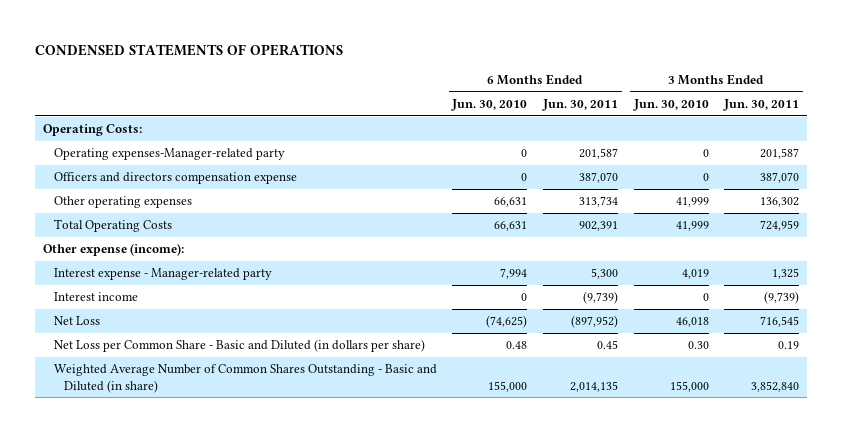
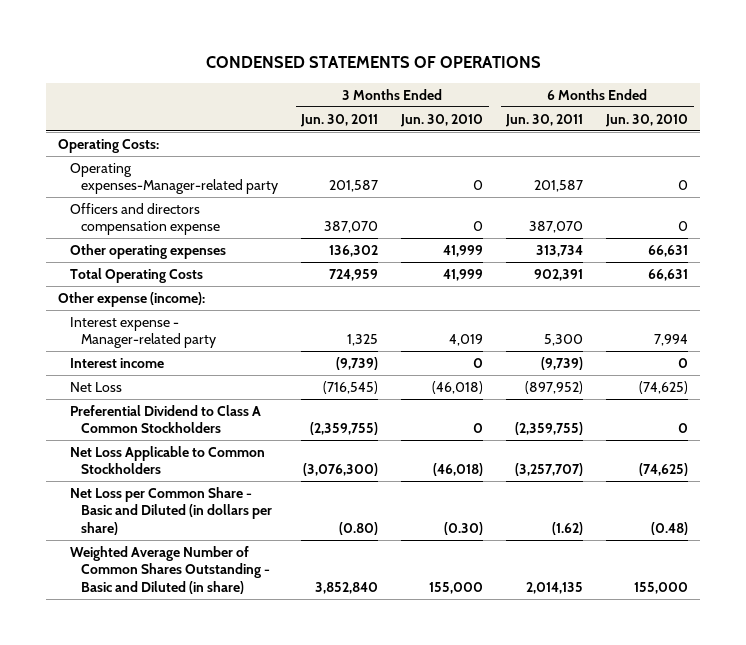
- | 6 Months Ended Jun. 30, 2010 | 6 Months Ended Jun. 30, 2011 | 3 Months Ended Jun. 30, 2010 | 3 Months Ended Jun. 30, 2011
+ | 3 Months Ended Jun. 30, 2011 | 3 Months Ended Jun. 30, 2010 | 6 Months Ended Jun. 30, 2011 | 6 Months Ended Jun. 30, 2010
- Net Loss | (74,625) | (897,952) | 46,018 | 716,545
- Net Loss per Common Share - Basic and Diluted (in dollars per share) | 0.48 | 0.45 | 0.30 | 0.19
+ Net Loss | (716,545) | (46,018) | (897,952) | (74,625)
+ Preferential Dividend to Class A Common Stockholders | (2,359,755) | 0 | (2,359,755) | 0
+ Net Loss Applicable to Common Stockholders | (3,076,300) | (46,018) | (3,257,707) | (74,625)
+ Net Loss per Common Share - Basic and Diluted (in dollars per share) | (0.80) | (0.30) | (1.62) | (0.48)

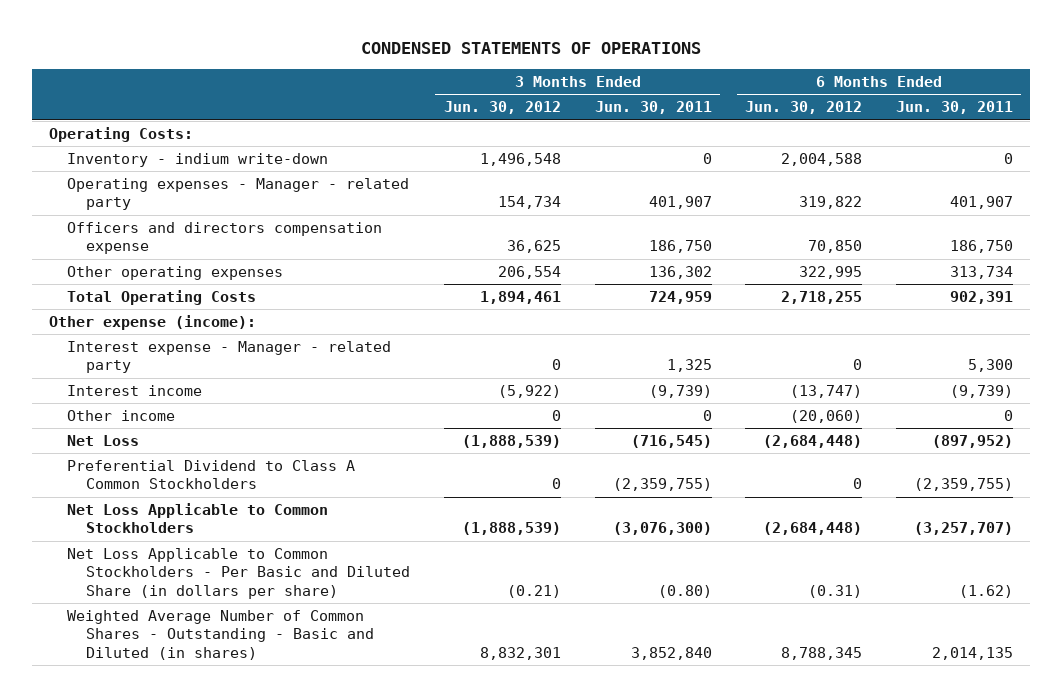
- | 3 Months Ended Jun. 30, 2011 | 3 Months Ended Jun. 30, 2010 | 6 Months Ended Jun. 30, 2011 | 6 Months Ended Jun. 30, 2010
+ | 3 Months Ended Jun. 30, 2012 | 3 Months Ended Jun. 30, 2011 | 6 Months Ended Jun. 30, 2012 | 6 Months Ended Jun. 30, 2011
- Operating expenses-Manager-related party | 201,587 | 0 | 201,587 | 0
- Officers and directors compensation expense | 387,070 | 0 | 387,070 | 0
+ Inventory - indium write-down | 1,496,548 | 0 | 2,004,588 | 0
+ Operating expenses - Manager - related party | 154,734 | 401,907 | 319,822 | 401,907
+ Officers and directors compensation expense | 36,625 | 186,750 | 70,850 | 186,750
- Interest expense - Manager-related party | 1,325 | 4,019 | 5,300 | 7,994
+ Interest expense - Manager - related party | 0 | 1,325 | 0 | 5,300
+ Other income | 0 | 0 | (20,060) | 0
- Net Loss per Common Share - Basic and Diluted (in dollars per share) | (0.80) | (0.30) | (1.62) | (0.48)
- Weighted Average Number of Common Shares Outstanding - Basic and Diluted (in share) | 3,852,840 | 155,000 | 2,014,135 | 155,000
+ Net Loss Applicable to Common Stockholders - Per Basic and Diluted Share (in dollars per share) | (0.21) | (0.80) | (0.31) | (1.62)
+ Weighted Average Number of Common Shares - Outstanding - Basic and Diluted (in shares) | 8,832,301 | 3,852,840 | 8,788,345 | 2,014,135

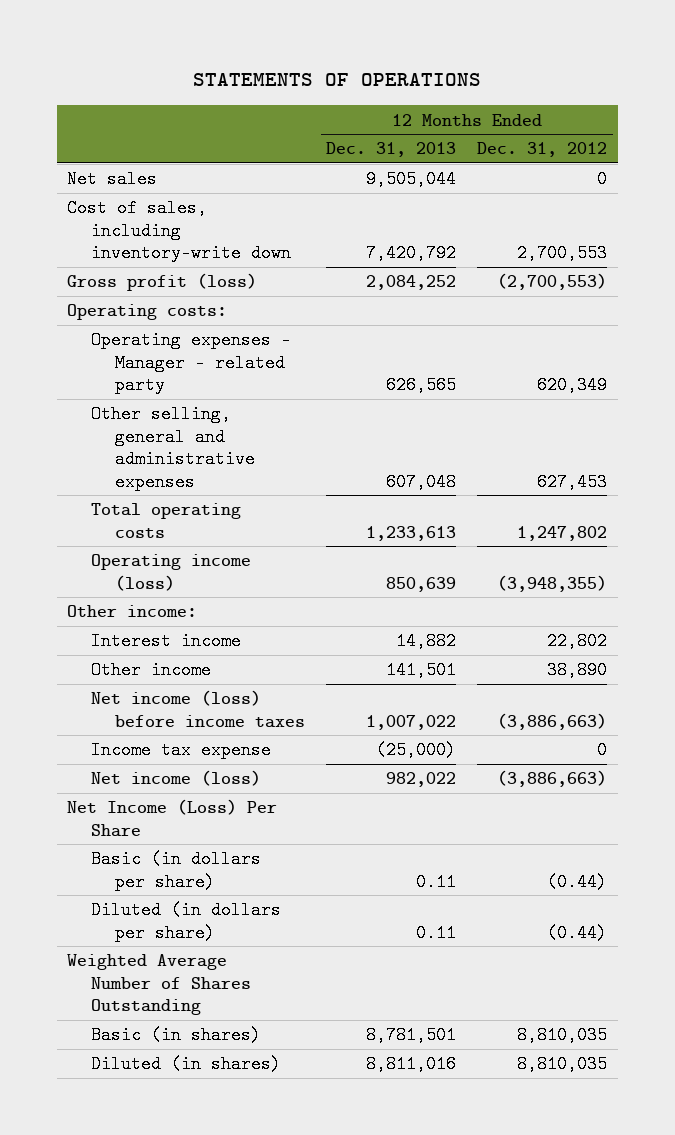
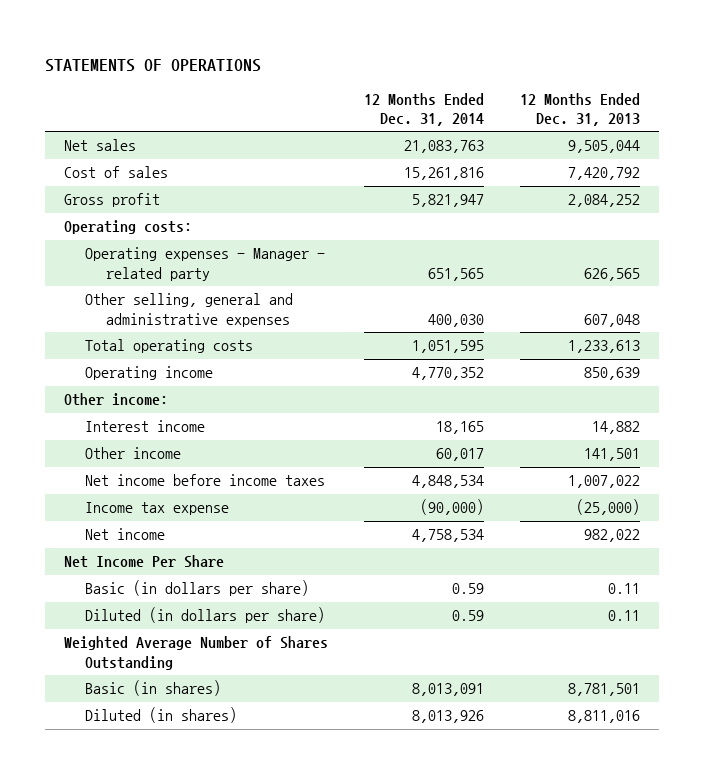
- | 12 Months Ended Dec. 31, 2013 | 12 Months Ended Dec. 31, 2012
+ | 12 Months Ended Dec. 31, 2014 | 12 Months Ended Dec. 31, 2013
- Cost of sales, including inventory-write down | 7,420,792 | 2,700,553
- Gross profit (loss) | 2,084,252 | (2,700,553)
+ Cost of sales | 15,261,816 | 7,420,792
+ Gross profit | 5,821,947 | 2,084,252
- Operating income (loss) | 850,639 | (3,948,355)
+ Operating income | 4,770,352 | 850,639
- Net income (loss) before income taxes | 1,007,022 | (3,886,663)
+ Net income before income taxes | 4,848,534 | 1,007,022
- Net income (loss) | 982,022 | (3,886,663)
- Net Income (Loss) Per Share
+ Net income | 4,758,534 | 982,022
+ Net Income Per Share

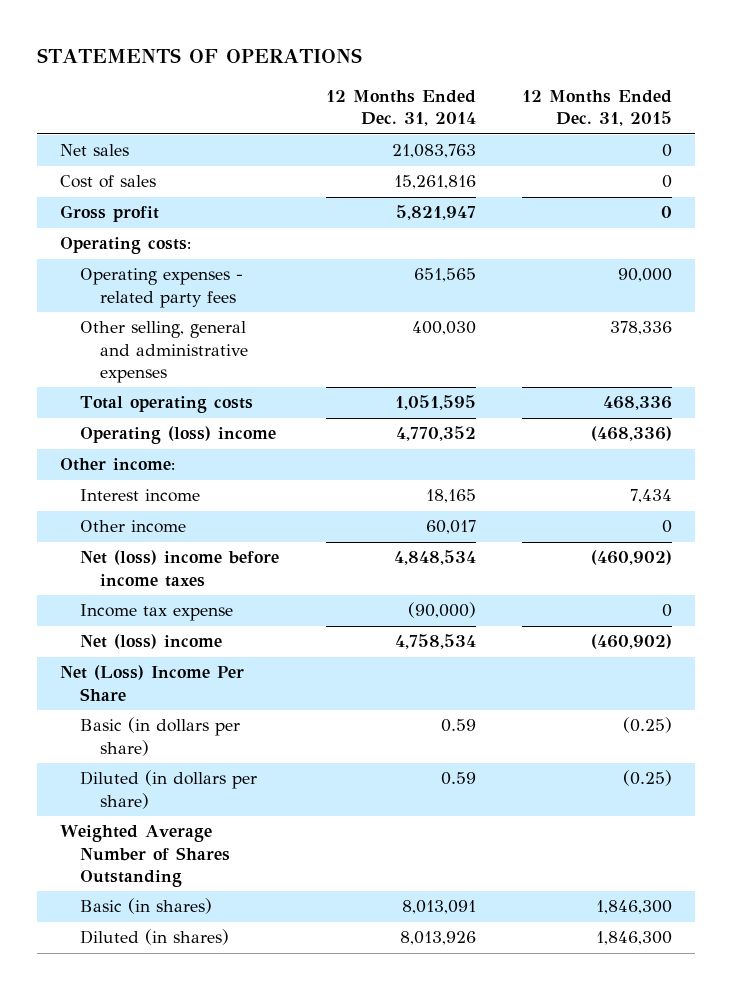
- | 12 Months Ended Dec. 31, 2014 | 12 Months Ended Dec. 31, 2013
+ | 12 Months Ended Dec. 31, 2014 | 12 Months Ended Dec. 31, 2015
- Operating expenses - Manager - related party | 651,565 | 626,565
+ Operating expenses - related party fees | 651,565 | 90,000
- Operating income | 4,770,352 | 850,639
+ Operating (loss) income | 4,770,352 | (468,336)
- Net income before income taxes | 4,848,534 | 1,007,022
+ Net (loss) income before income taxes | 4,848,534 | (460,902)
- Net income | 4,758,534 | 982,022
- Net Income Per Share
+ Net (loss) income | 4,758,534 | (460,902)
+ Net (Loss) Income Per Share

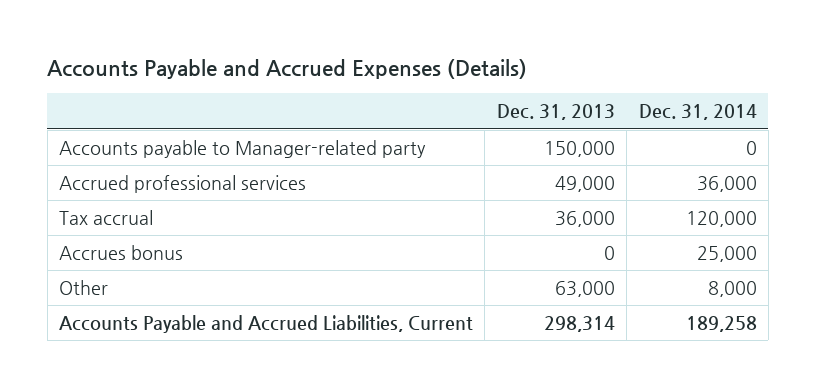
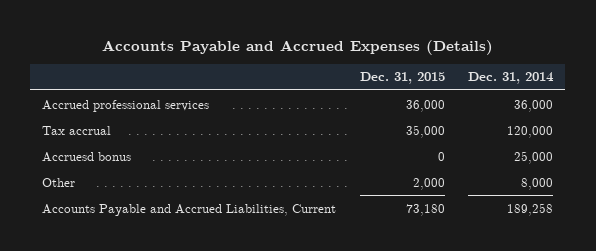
- | Dec. 31, 2013 | Dec. 31, 2014
+ | Dec. 31, 2015 | Dec. 31, 2014
- Accounts payable to Manager-related party | 150,000 | 0
- Accrues bonus | 0 | 25,000
+ Accruesd bonus | 0 | 25,000

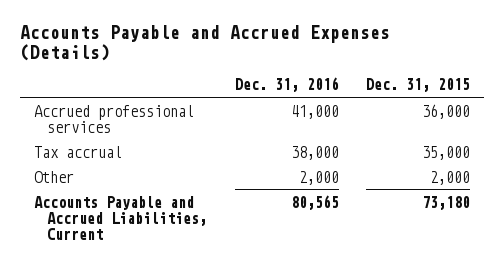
- | Dec. 31, 2015 | Dec. 31, 2014
+ | Dec. 31, 2016 | Dec. 31, 2015
- Accruesd bonus | 0 | 25,000

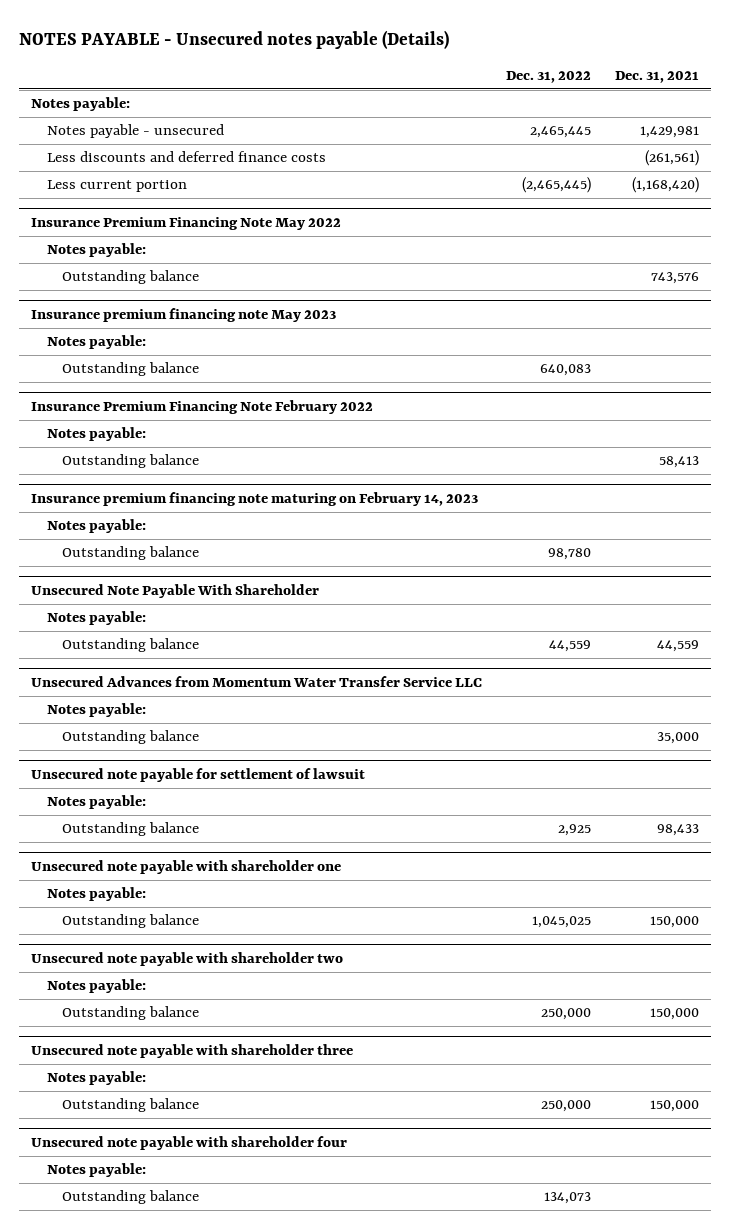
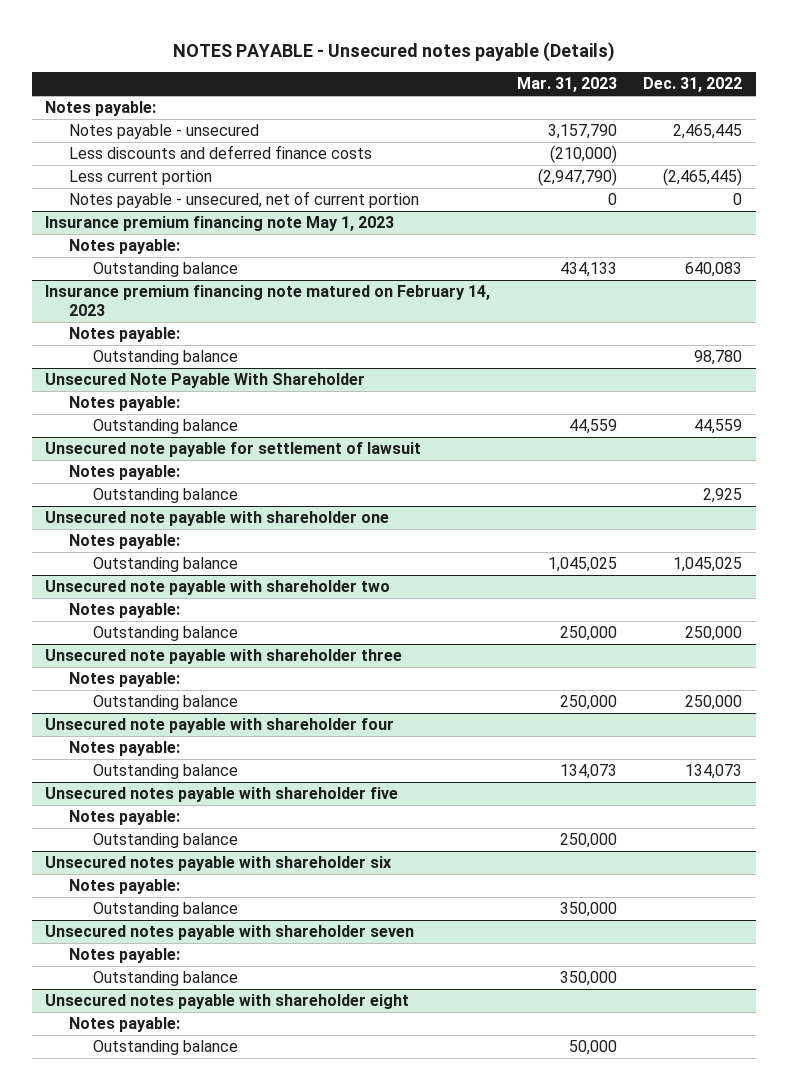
- | Dec. 31, 2022 | Dec. 31, 2021
+ | Mar. 31, 2023 | Dec. 31, 2022
- Insurance Premium Financing Note May 2022
- Notes payable:
- Outstanding balance | | 743,576
- Insurance premium financing note May 2023
+ Notes payable - unsecured, net of current portion | 0 | 0
+ Insurance premium financing note May 1, 2023
- Insurance Premium Financing Note February 2022
- Notes payable:
- Outstanding balance | | 58,413
- Insurance premium financing note maturing on February 14, 2023
+ Insurance premium financing note matured on February 14, 2023
- Unsecured Advances from Momentum Water Transfer Service LLC
- Notes payable:
- Outstanding balance | | 35,000
+ Unsecured notes payable with shareholder five
+ Notes payable:
+ Outstanding balance | 250,000 |
+ Unsecured notes payable with shareholder six
+ Notes payable:
+ Outstanding balance | 350,000 |
+ Unsecured notes payable with shareholder seven
+ Notes payable:
+ Outstanding balance | 350,000 |
+ Unsecured notes payable with shareholder eight
+ Notes payable:
+ Outstanding balance | 50,000 |

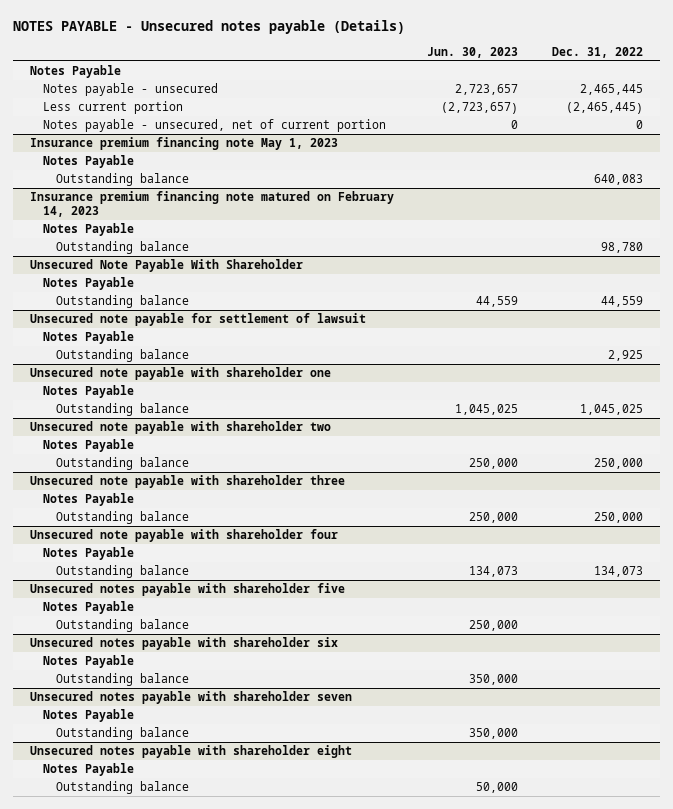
- | Mar. 31, 2023 | Dec. 31, 2022
+ | Jun. 30, 2023 | Dec. 31, 2022
- Notes payable:
+ Notes Payable
- Less discounts and deferred finance costs | (210,000) |
@ Insurance premium financing note May 1, 2023
- Notes payable:
+ Notes Payable
@ Insurance premium financing note matured on February 14, 2023
- Notes payable:
+ Notes Payable
@ Unsecured Note Payable With Shareholder
- Notes payable:
+ Notes Payable
@ Unsecured note payable for settlement of lawsuit
- Notes payable:
+ Notes Payable
@ Unsecured note payable with shareholder one
- Notes payable:
+ Notes Payable
@ Unsecured note payable with shareholder two
- Notes payable:
+ Notes Payable
@ Unsecured note payable with shareholder three
- Notes payable:
+ Notes Payable
@ Unsecured note payable with shareholder four
- Notes payable:
+ Notes Payable
@ Unsecured notes payable with shareholder five
- Notes payable:
+ Notes Payable
@ Unsecured notes payable with shareholder six
- Notes payable:
+ Notes Payable
@ Unsecured notes payable with shareholder seven
- Notes payable:
+ Notes Payable
@ Unsecured notes payable with shareholder eight
- Notes payable:
+ Notes Payable

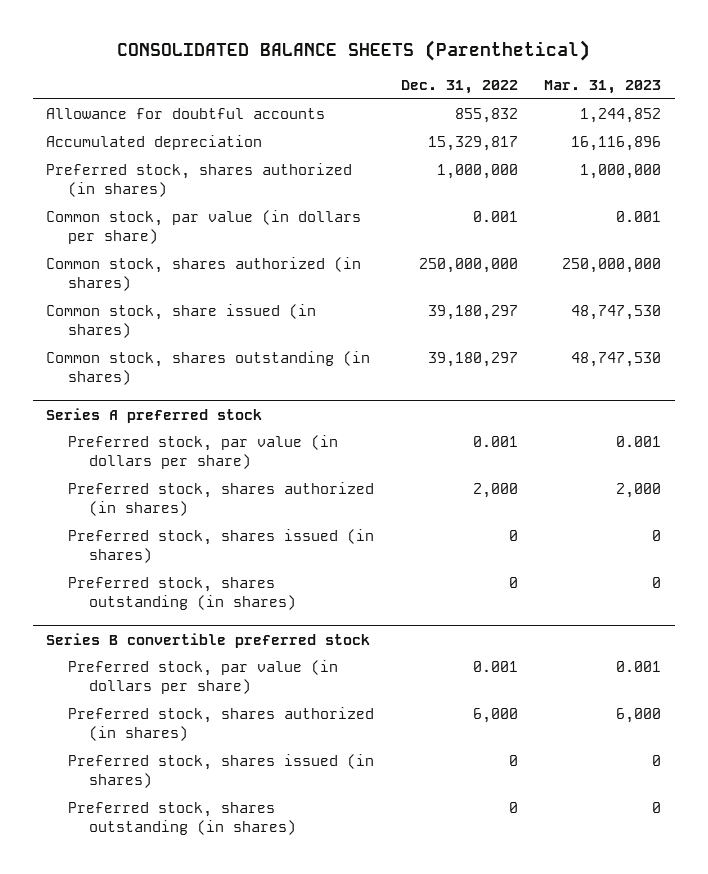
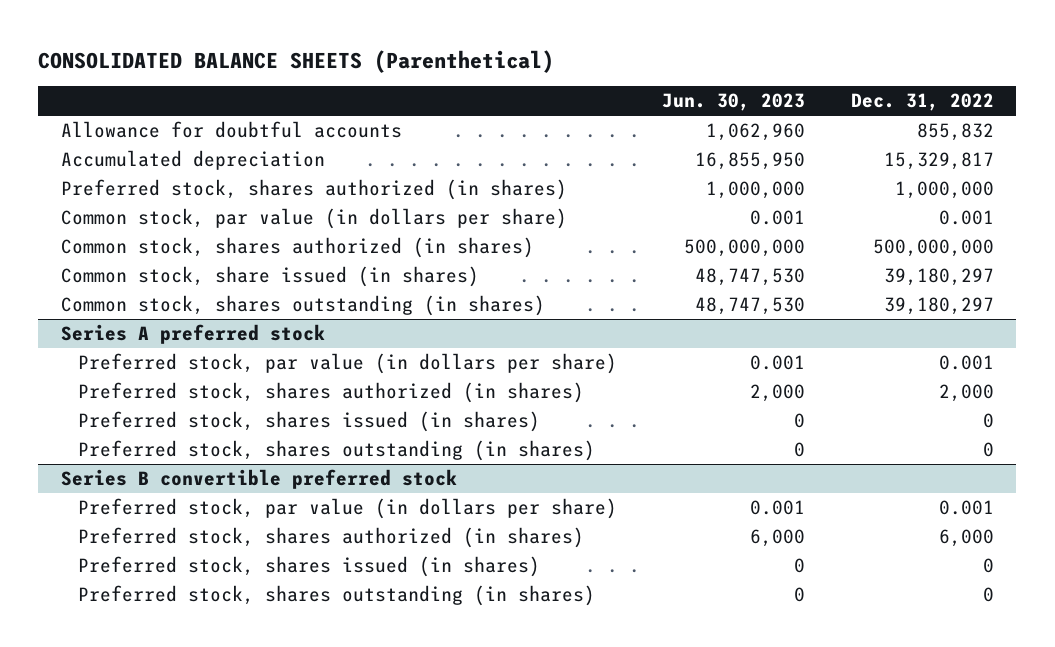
- | Dec. 31, 2022 | Mar. 31, 2023
+ | Jun. 30, 2023 | Dec. 31, 2022
- Common stock, shares authorized (in shares) | 250,000,000 | 250,000,000
+ Common stock, shares authorized (in shares) | 500,000,000 | 500,000,000

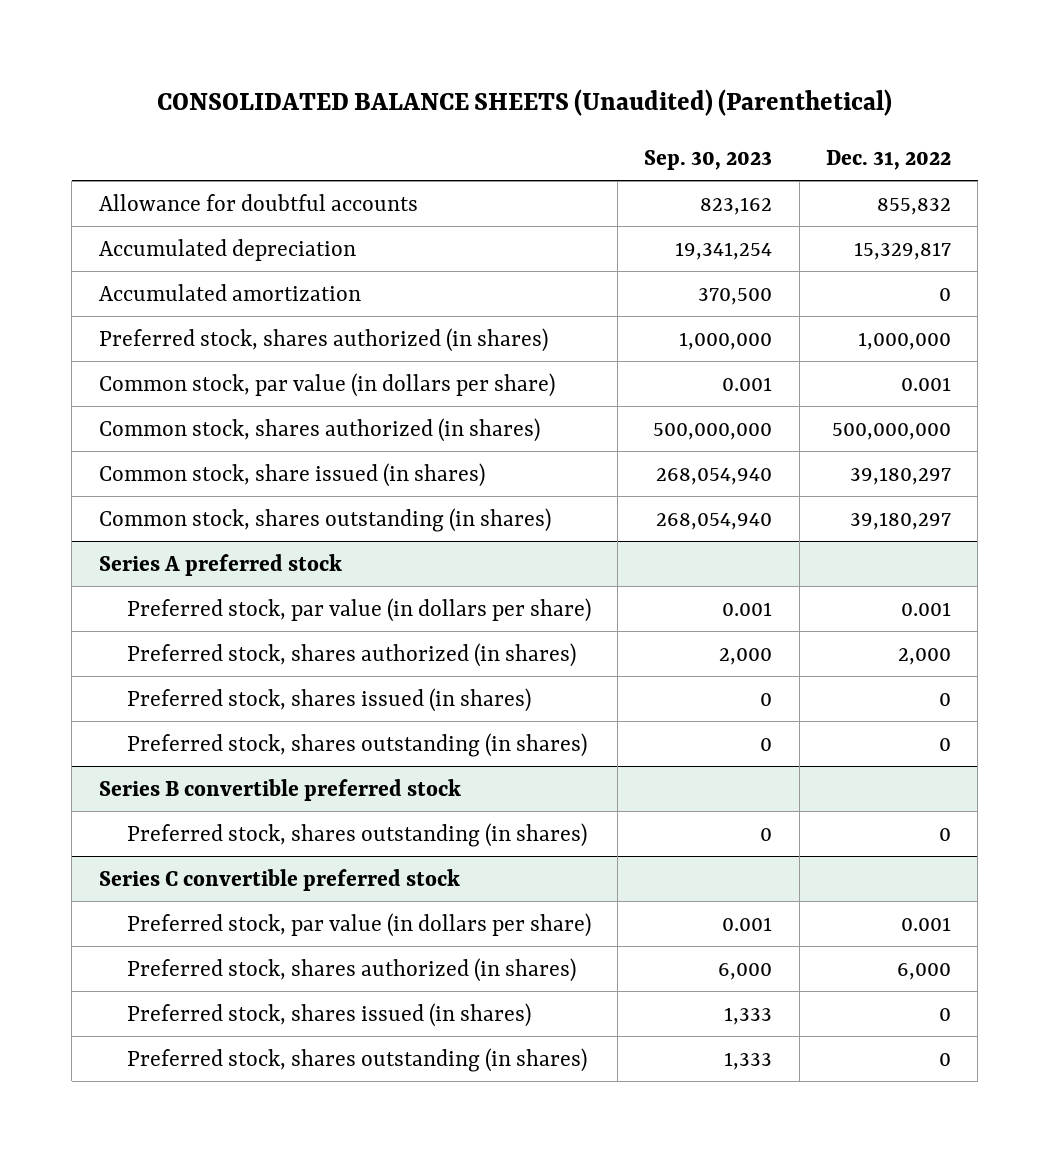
- CONSOLIDATED BALANCE SHEETS (Parenthetical)
+ CONSOLIDATED BALANCE SHEETS (Unaudited) (Parenthetical)
- | Jun. 30, 2023 | Dec. 31, 2022
+ | Sep. 30, 2023 | Dec. 31, 2022
+ Accumulated amortization | 370,500 | 0
@ Series B convertible preferred stock
+ Preferred stock, shares outstanding (in shares) | 0 | 0
+ Series C convertible preferred stock

